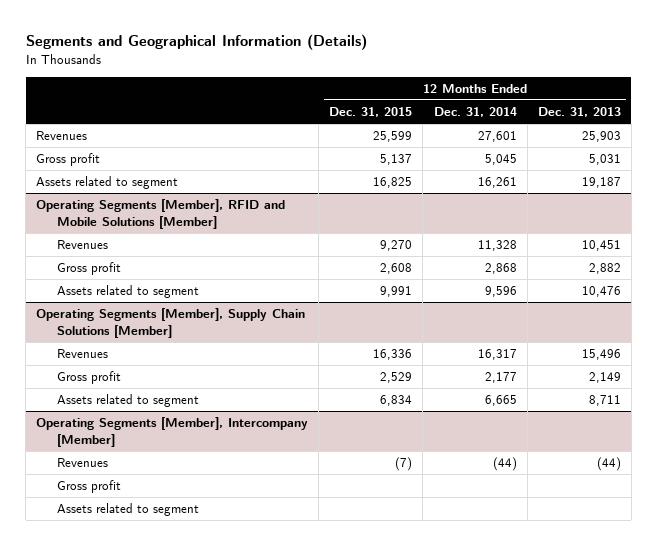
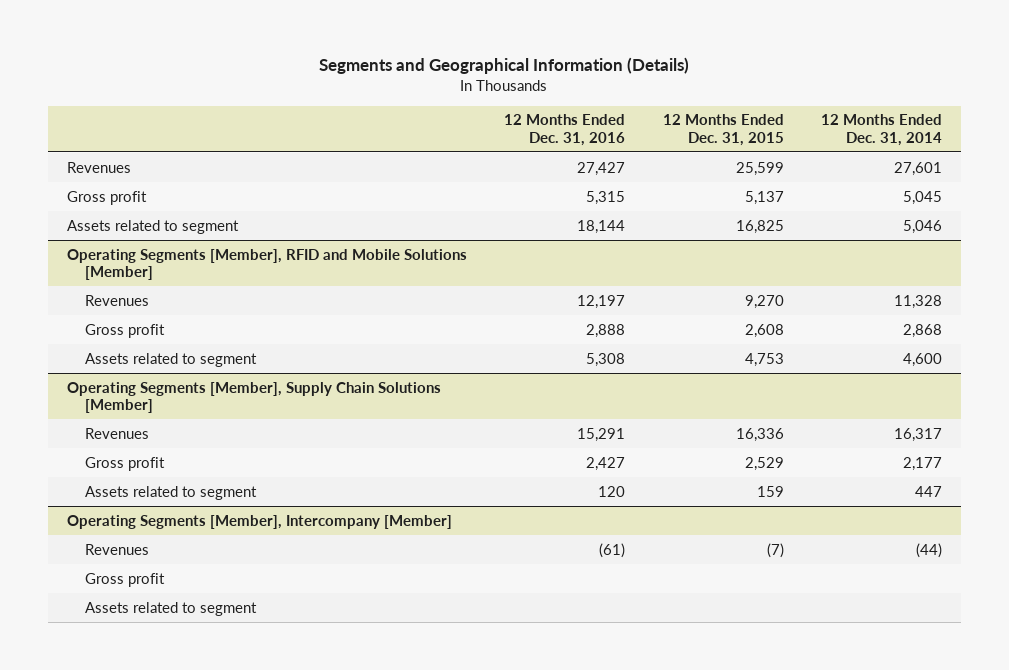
- | 12 Months Ended Dec. 31, 2015 | 12 Months Ended Dec. 31, 2014 | 12 Months Ended Dec. 31, 2013
+ | 12 Months Ended Dec. 31, 2016 | 12 Months Ended Dec. 31, 2015 | 12 Months Ended Dec. 31, 2014
- Assets related to segment | 16,825 | 16,261 | 19,187
+ Assets related to segment | 18,144 | 16,825 | 5,046
@ Operating Segments [Member], RFID and Mobile Solutions [Member]
- Assets related to segment | 9,991 | 9,596 | 10,476
+ Assets related to segment | 5,308 | 4,753 | 4,600
@ Operating Segments [Member], Supply Chain Solutions [Member]
- Assets related to segment | 6,834 | 6,665 | 8,711
+ Assets related to segment | 120 | 159 | 447

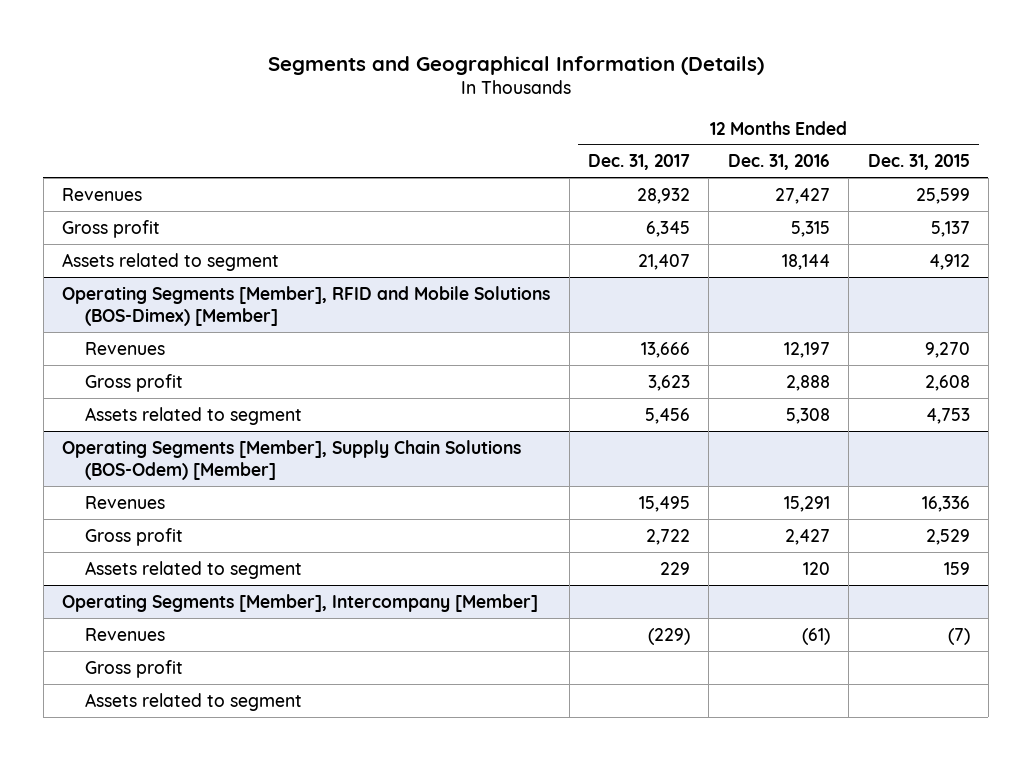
- | 12 Months Ended Dec. 31, 2016 | 12 Months Ended Dec. 31, 2015 | 12 Months Ended Dec. 31, 2014
+ | 12 Months Ended Dec. 31, 2017 | 12 Months Ended Dec. 31, 2016 | 12 Months Ended Dec. 31, 2015
- Assets related to segment | 18,144 | 16,825 | 5,046
- Operating Segments [Member], RFID and Mobile Solutions [Member]
+ Assets related to segment | 21,407 | 18,144 | 4,912
+ Operating Segments [Member], RFID and Mobile Solutions (BOS-Dimex) [Member]
- Operating Segments [Member], Supply Chain Solutions [Member]
+ Operating Segments [Member], Supply Chain Solutions (BOS-Odem) [Member]

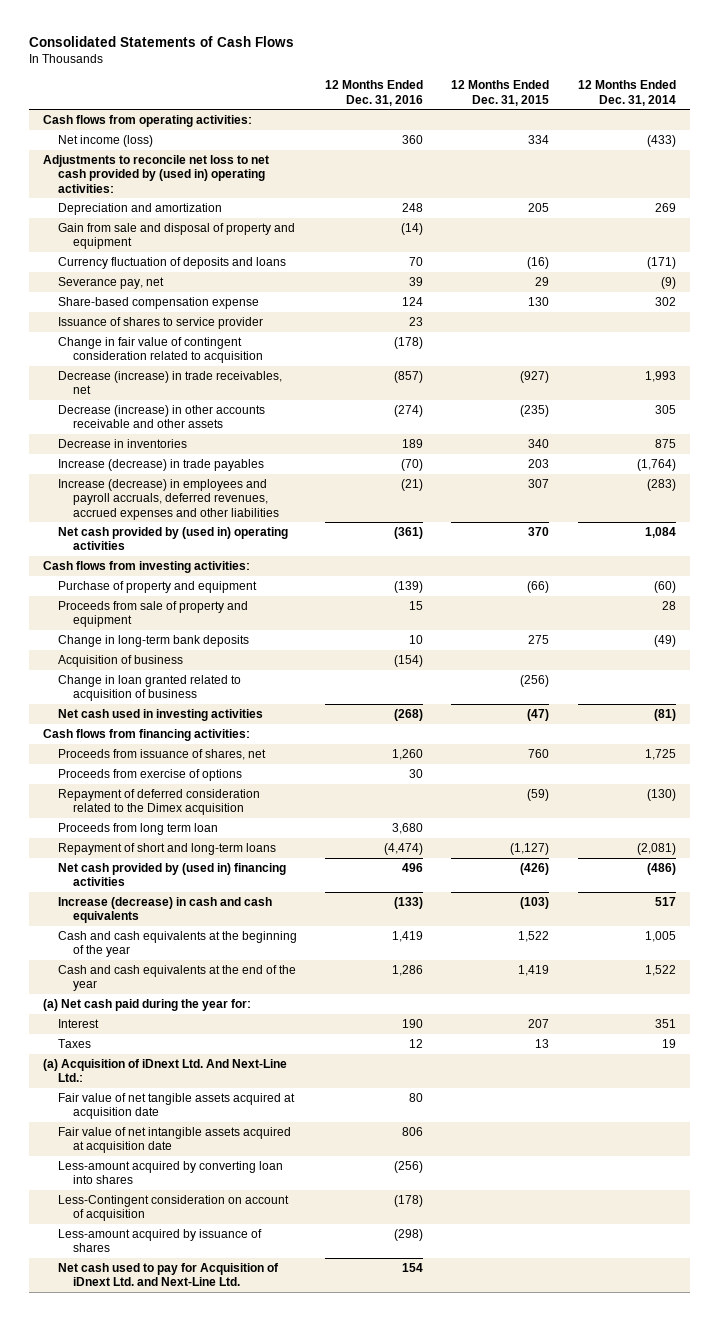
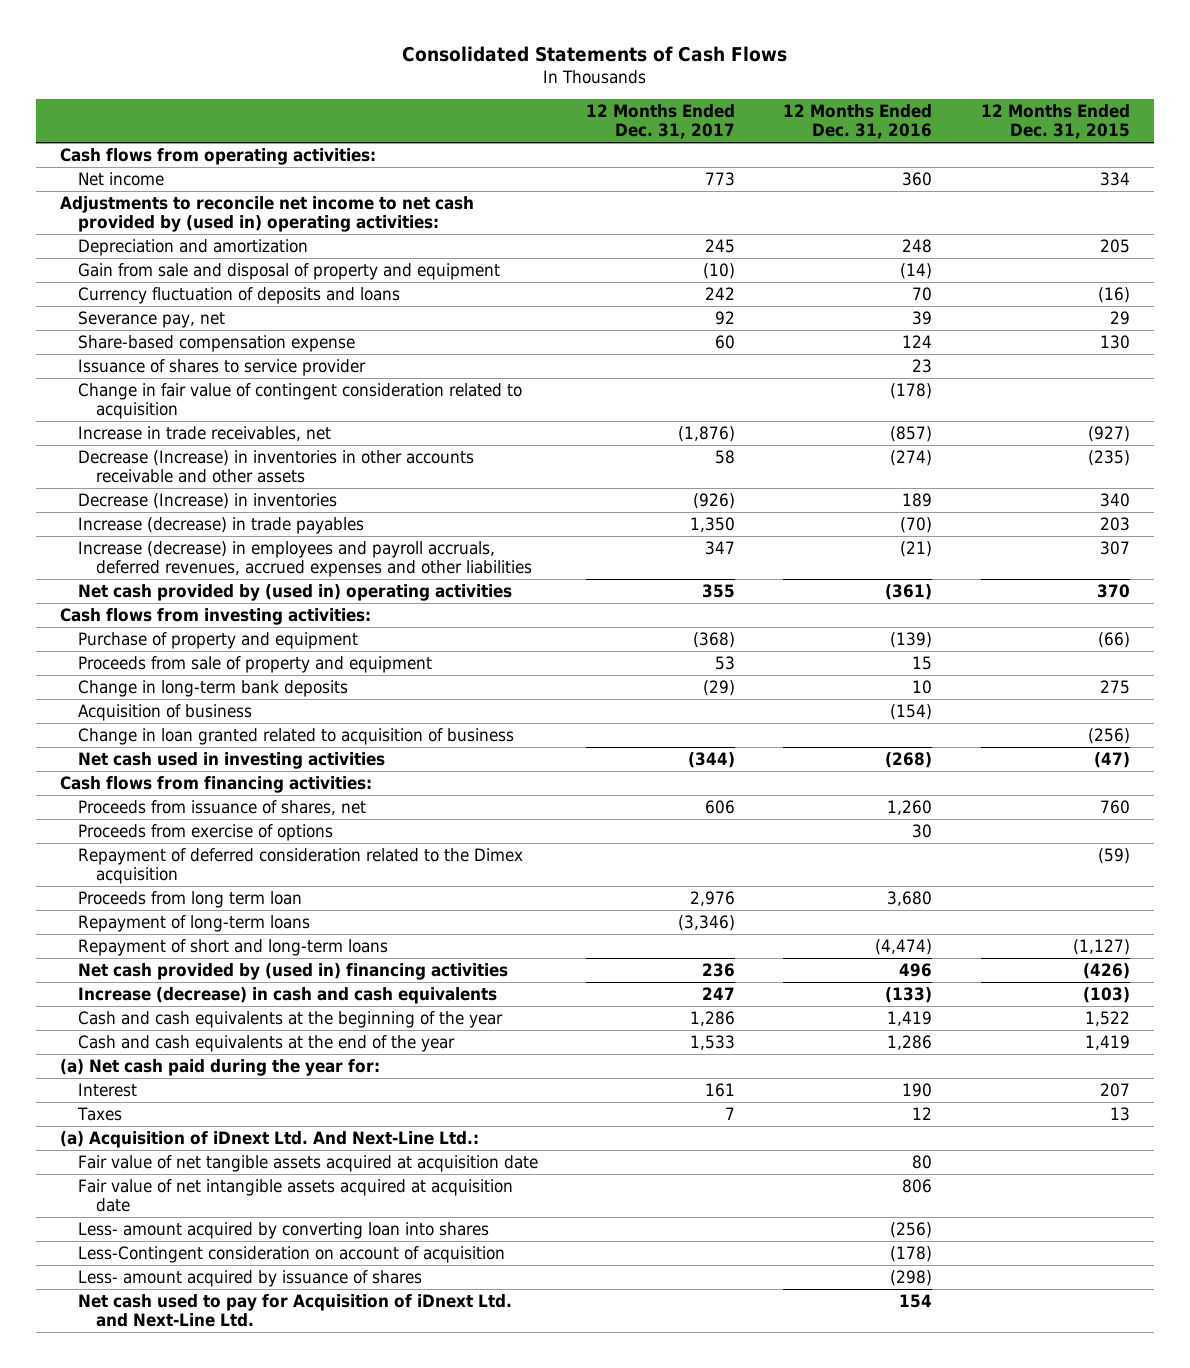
- | 12 Months Ended Dec. 31, 2016 | 12 Months Ended Dec. 31, 2015 | 12 Months Ended Dec. 31, 2014
+ | 12 Months Ended Dec. 31, 2017 | 12 Months Ended Dec. 31, 2016 | 12 Months Ended Dec. 31, 2015
- Net income (loss) | 360 | 334 | (433)
- Adjustments to reconcile net loss to net cash provided by (used in) operating activities:
+ Net income | 773 | 360 | 334
+ Adjustments to reconcile net income to net cash provided by (used in) operating activities:
- Decrease (increase) in trade receivables, net | (857) | (927) | 1,993
- Decrease (increase) in other accounts receivable and other assets | (274) | (235) | 305
- Decrease in inventories | 189 | 340 | 875
+ Increase in trade receivables, net | (1,876) | (857) | (927)
+ Decrease (Increase) in inventories in other accounts receivable and other assets | 58 | (274) | (235)
+ Decrease (Increase) in inventories | (926) | 189 | 340
+ Repayment of long-term loans | (3,346) | |
- Less-amount acquired by converting loan into shares | (256) | |
+ Less- amount acquired by converting loan into shares | | (256) |
- Less-amount acquired by issuance of shares | (298) | |
+ Less- amount acquired by issuance of shares | | (298) |

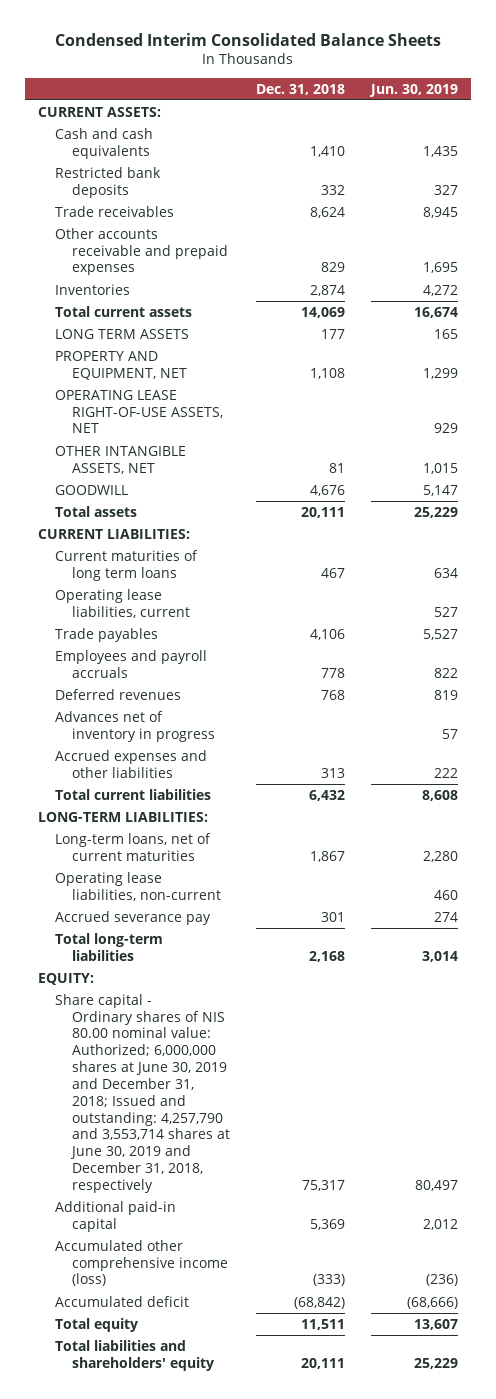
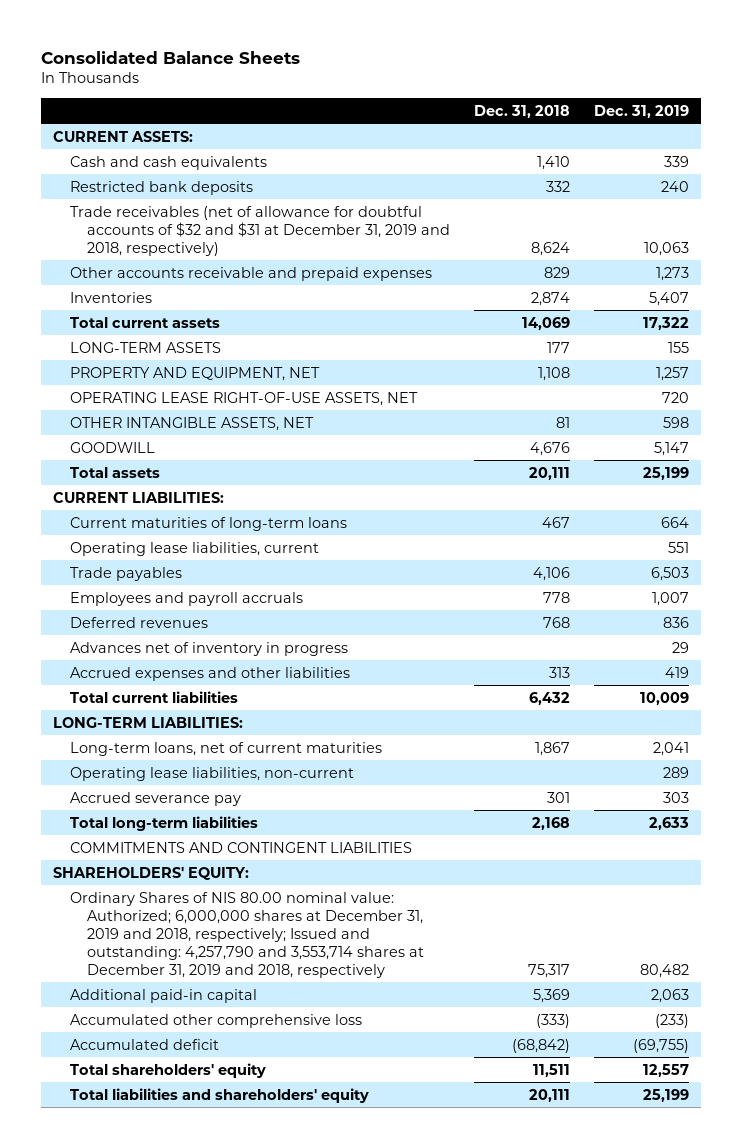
- Condensed Interim Consolidated Balance Sheets
+ Consolidated Balance Sheets
- | Dec. 31, 2018 | Jun. 30, 2019
+ | Dec. 31, 2018 | Dec. 31, 2019
- Trade receivables | 8,624 | 8,945
+ Trade receivables (net of allowance for doubtful accounts of $32 and $31 at December 31, 2019 and 2018, respectively) | 8,624 | 10,063
- LONG TERM ASSETS | 177 | 165
+ LONG-TERM ASSETS | 177 | 155
- Current maturities of long term loans | 467 | 634
+ Current maturities of long-term loans | 467 | 664
- EQUITY:
- Share capital - Ordinary shares of NIS 80.00 nominal value: Authorized; 6,000,000 shares at June 30, 2019 and December 31, 2018; Issued and outstanding: 4,257,790 and 3,553,714 shares at June 30, 2019 and December 31, 2018, respectively | 75,317 | 80,497
+ COMMITMENTS AND CONTINGENT LIABILITIES
+ SHAREHOLDERS' EQUITY:
+ Ordinary Shares of NIS 80.00 nominal value: Authorized; 6,000,000 shares at December 31, 2019 and 2018, respectively; Issued and outstanding: 4,257,790 and 3,553,714 shares at December 31, 2019 and 2018, respectively | 75,317 | 80,482
- Accumulated other comprehensive income (loss) | (333) | (236)
+ Accumulated other comprehensive loss | (333) | (233)
- Total equity | 11,511 | 13,607
+ Total shareholders' equity | 11,511 | 12,557

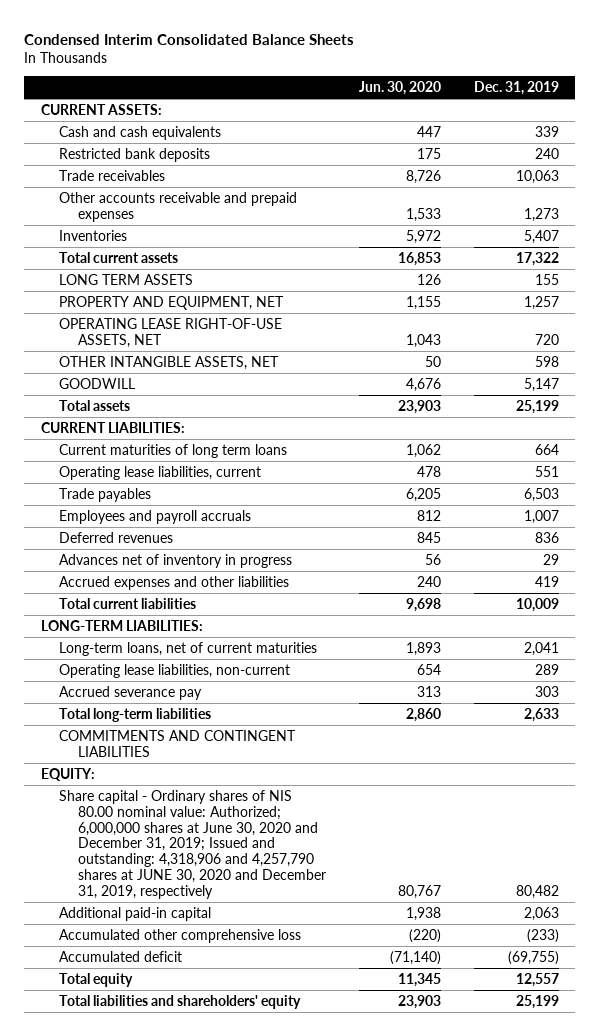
- Consolidated Balance Sheets
+ Condensed Interim Consolidated Balance Sheets
- | Dec. 31, 2018 | Dec. 31, 2019
+ | Jun. 30, 2020 | Dec. 31, 2019
- Trade receivables (net of allowance for doubtful accounts of $32 and $31 at December 31, 2019 and 2018, respectively) | 8,624 | 10,063
+ Trade receivables | 8,726 | 10,063
- LONG-TERM ASSETS | 177 | 155
+ LONG TERM ASSETS | 126 | 155
- Current maturities of long-term loans | 467 | 664
+ Current maturities of long term loans | 1,062 | 664
- SHAREHOLDERS' EQUITY:
- Ordinary Shares of NIS 80.00 nominal value: Authorized; 6,000,000 shares at December 31, 2019 and 2018, respectively; Issued and outstanding: 4,257,790 and 3,553,714 shares at December 31, 2019 and 2018, respectively | 75,317 | 80,482
+ EQUITY:
+ Share capital - Ordinary shares of NIS 80.00 nominal value: Authorized; 6,000,000 shares at June 30, 2020 and December 31, 2019; Issued and outstanding: 4,318,906 and 4,257,790 shares at JUNE 30, 2020 and December 31, 2019, respectively | 80,767 | 80,482
- Total shareholders' equity | 11,511 | 12,557
+ Total equity | 11,345 | 12,557

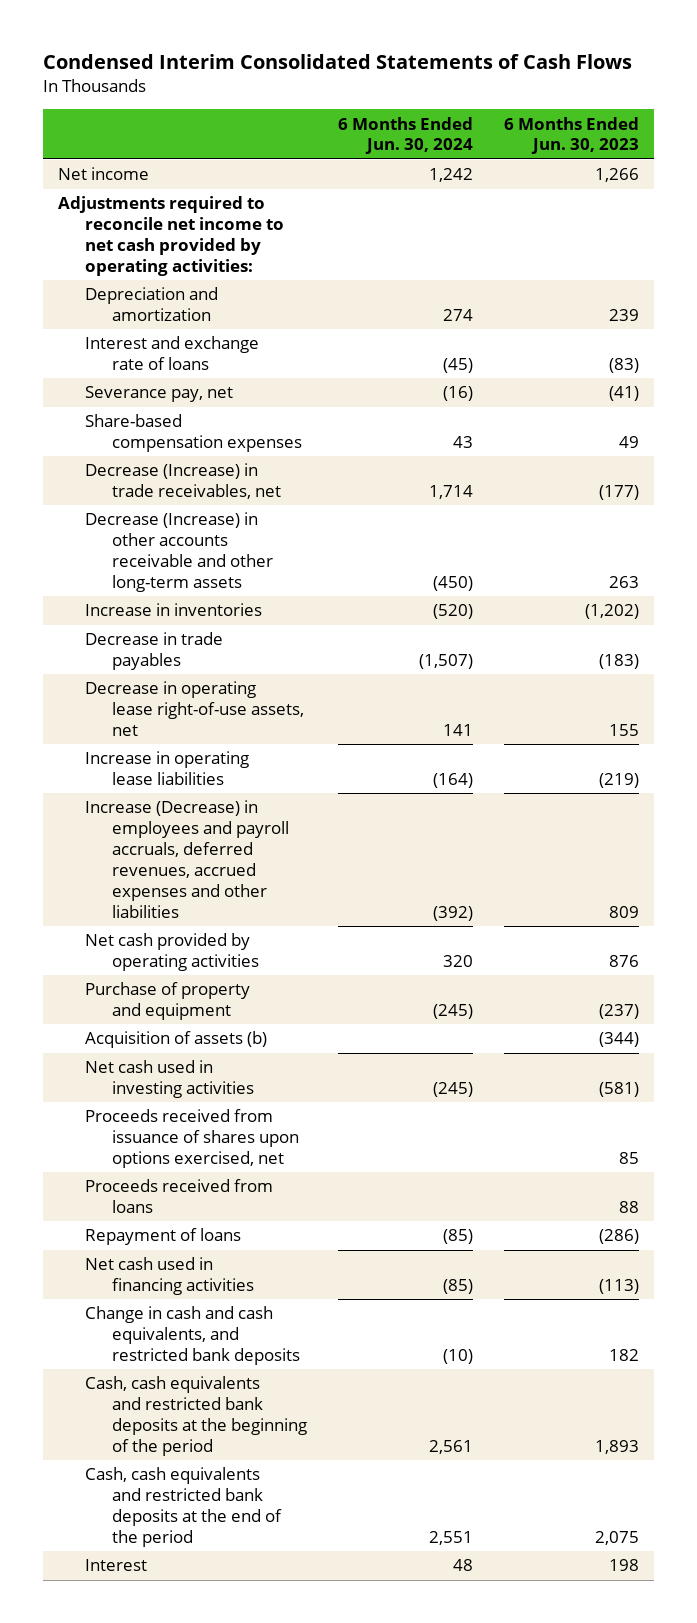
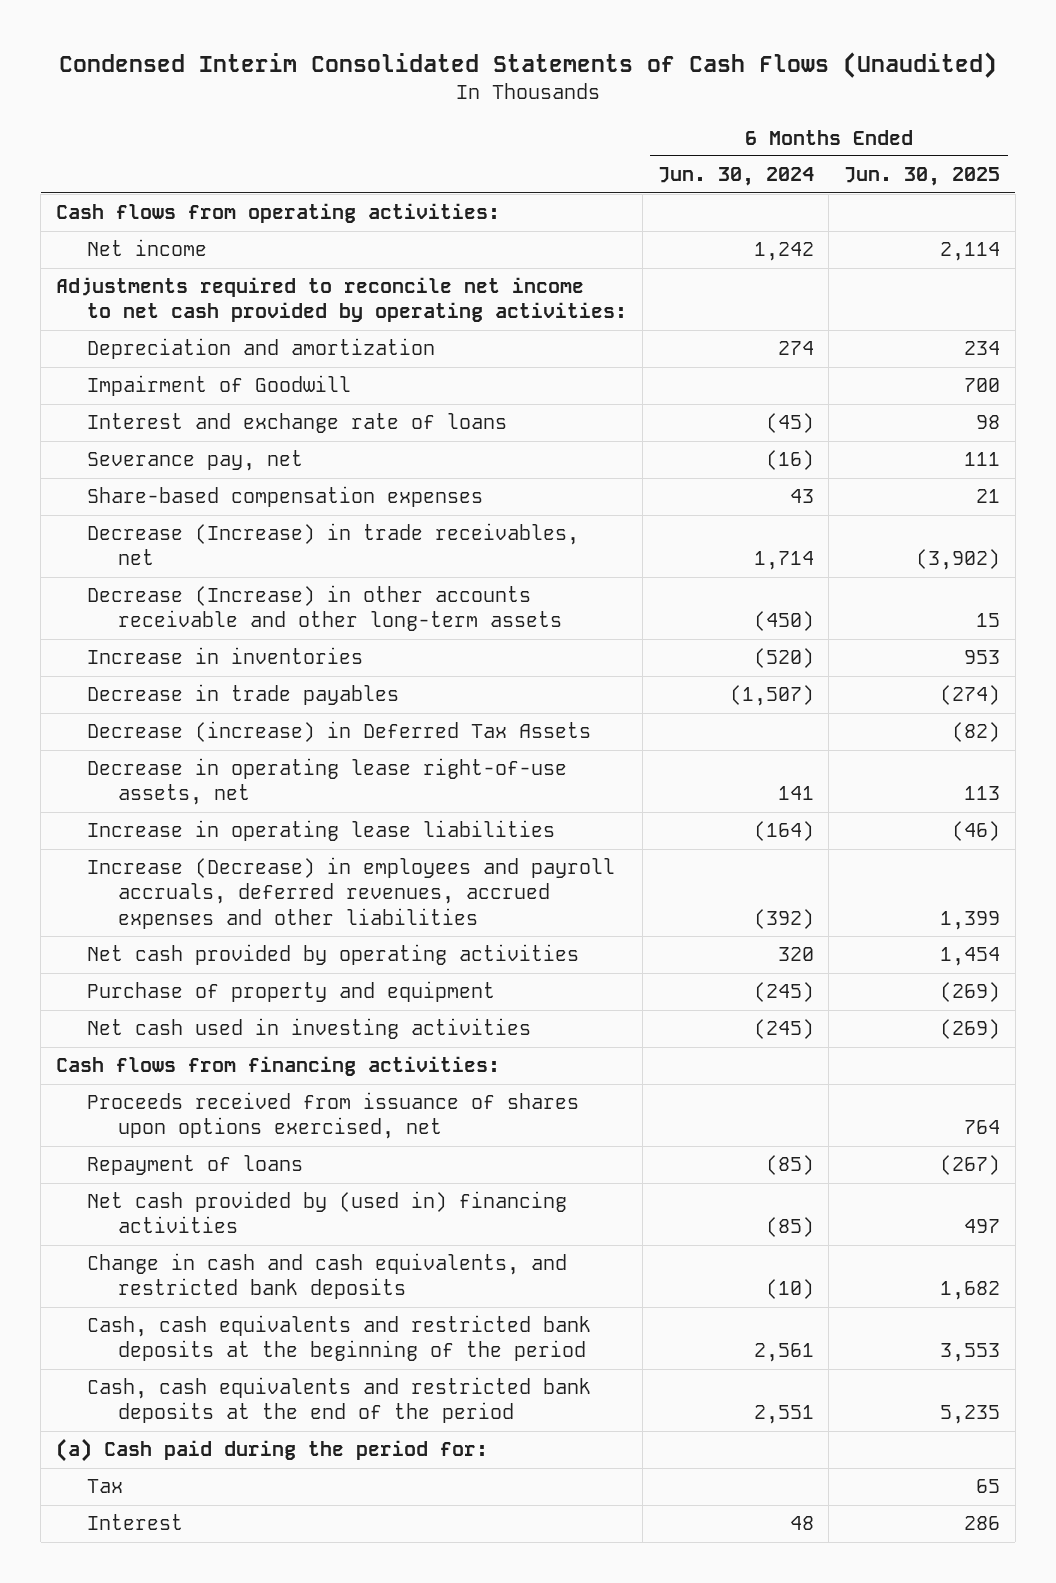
- Condensed Interim Consolidated Statements of Cash Flows
+ Condensed Interim Consolidated Statements of Cash Flows (Unaudited)
- | 6 Months Ended Jun. 30, 2024 | 6 Months Ended Jun. 30, 2023
+ | 6 Months Ended Jun. 30, 2024 | 6 Months Ended Jun. 30, 2025
+ Cash flows from operating activities:
+ Impairment of Goodwill | | 700
+ Decrease (increase) in Deferred Tax Assets | | (82)
- Acquisition of assets (b) | | (344)
+ Cash flows from financing activities:
- Proceeds received from loans | | 88
- Net cash used in financing activities | (85) | (113)
+ Net cash provided by (used in) financing activities | (85) | 497
+ (a) Cash paid during the period for:
+ Tax | | 65

